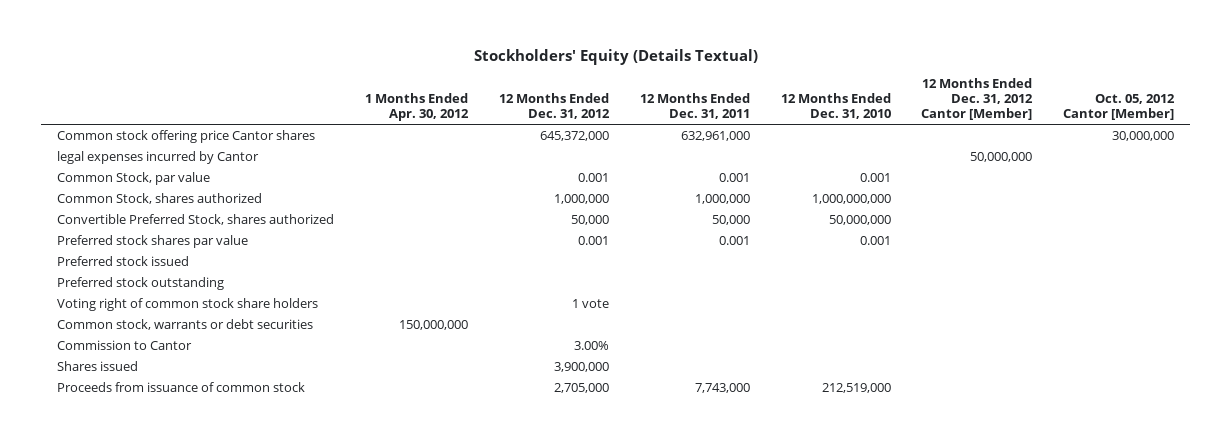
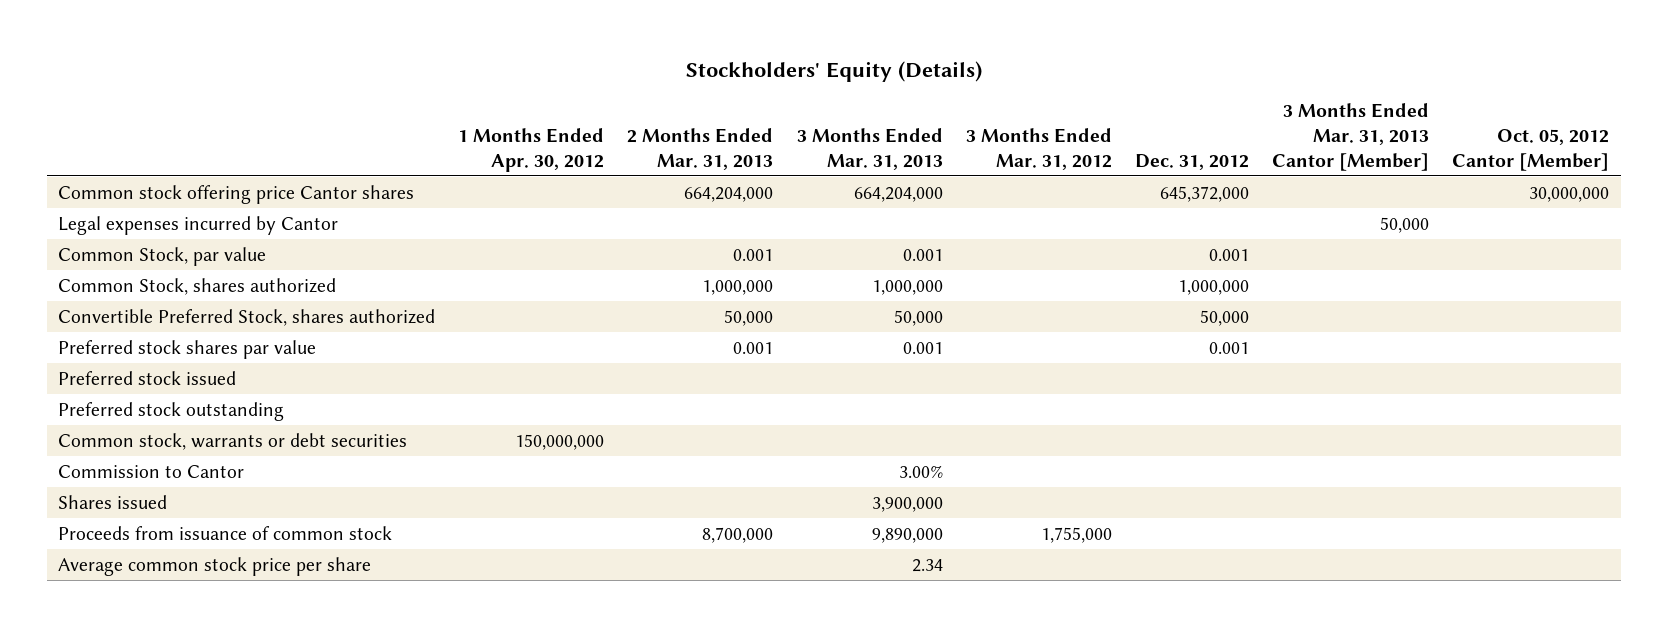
- Stockholders' Equity (Details Textual)
+ Stockholders' Equity (Details)
- | 1 Months Ended Apr. 30, 2012 | 12 Months Ended Dec. 31, 2012 | 12 Months Ended Dec. 31, 2011 | 12 Months Ended Dec. 31, 2010 | 12 Months Ended Dec. 31, 2012 Cantor [Member] | Oct. 05, 2012 Cantor [Member]
+ | 1 Months Ended Apr. 30, 2012 | 2 Months Ended Mar. 31, 2013 | 3 Months Ended Mar. 31, 2013 | 3 Months Ended Mar. 31, 2012 | Dec. 31, 2012 | 3 Months Ended Mar. 31, 2013 Cantor [Member] | Oct. 05, 2012 Cantor [Member]
- legal expenses incurred by Cantor | | | | | 50,000,000 |
+ Legal expenses incurred by Cantor | | | | | | 50,000 |
- Voting right of common stock share holders | | 1 vote | | | |
+ Average common stock price per share | | | 2.34 | | | |

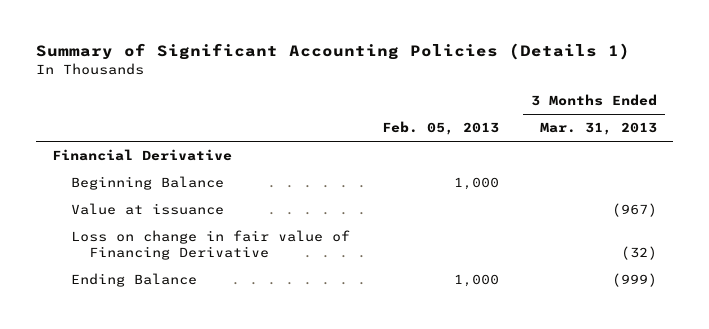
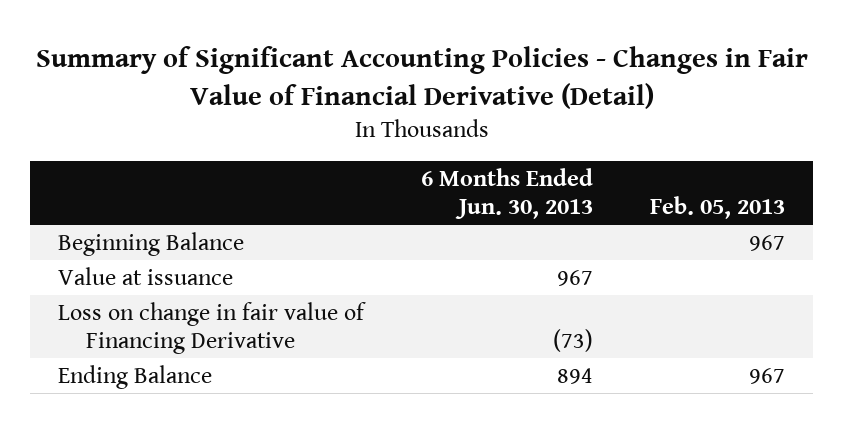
- Summary of Significant Accounting Policies (Details 1)
+ Summary of Significant Accounting Policies - Changes in Fair Value of Financial Derivative (Detail)
- | Feb. 05, 2013 | 3 Months Ended Mar. 31, 2013
+ | 6 Months Ended Jun. 30, 2013 | Feb. 05, 2013
- Financial Derivative
- Beginning Balance | 1,000 |
+ Beginning Balance | | 967
- Ending Balance | 1,000 | (999)
+ Ending Balance | 894 | 967

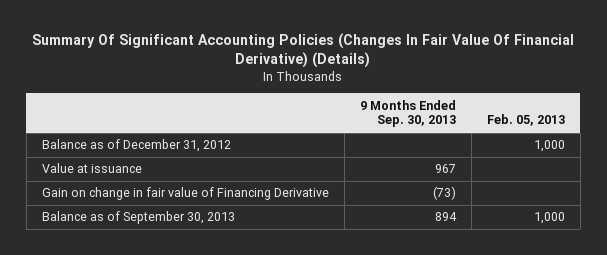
- Summary of Significant Accounting Policies - Changes in Fair Value of Financial Derivative (Detail)
+ Summary Of Significant Accounting Policies (Changes In Fair Value Of Financial Derivative) (Details)
- | 6 Months Ended Jun. 30, 2013 | Feb. 05, 2013
+ | 9 Months Ended Sep. 30, 2013 | Feb. 05, 2013
- Beginning Balance | | 967
+ Balance as of December 31, 2012 | | 1,000
- Loss on change in fair value of Financing Derivative | (73) |
- Ending Balance | 894 | 967
+ Gain on change in fair value of Financing Derivative | (73) |
+ Balance as of September 30, 2013 | 894 | 1,000

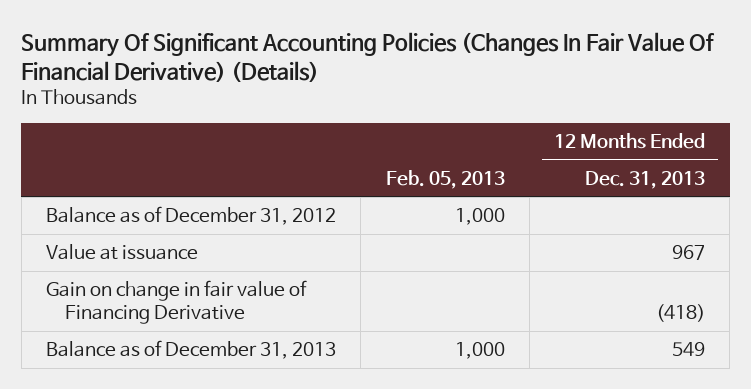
- | 9 Months Ended Sep. 30, 2013 | Feb. 05, 2013
+ | Feb. 05, 2013 | 12 Months Ended Dec. 31, 2013
- Balance as of September 30, 2013 | 894 | 1,000
+ Balance as of December 31, 2013 | 1,000 | 549

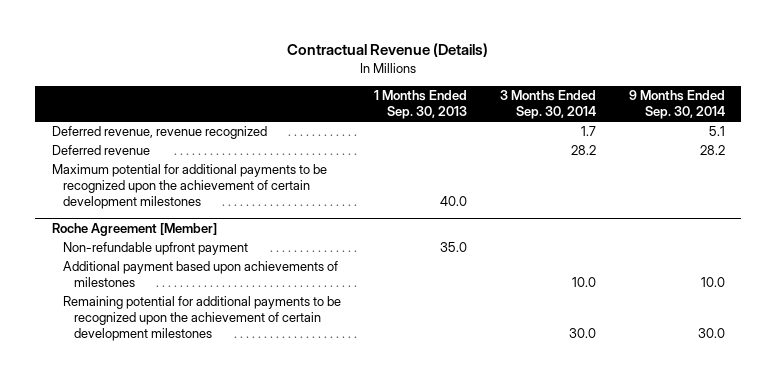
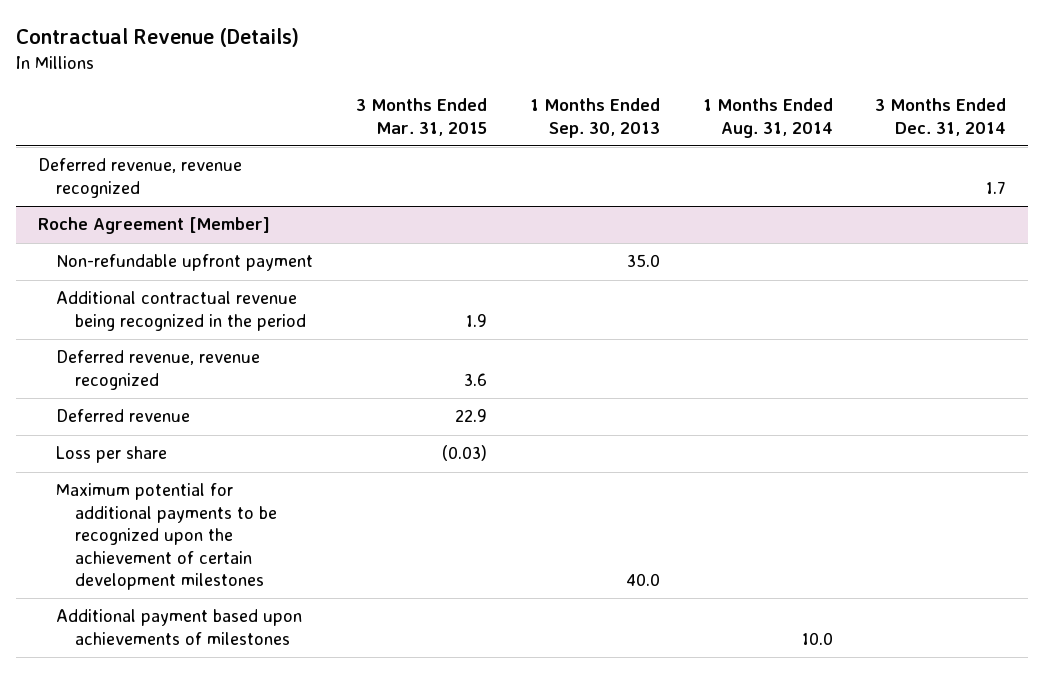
- | 1 Months Ended Sep. 30, 2013 | 3 Months Ended Sep. 30, 2014 | 9 Months Ended Sep. 30, 2014
+ | 3 Months Ended Mar. 31, 2015 | 1 Months Ended Sep. 30, 2013 | 1 Months Ended Aug. 31, 2014 | 3 Months Ended Dec. 31, 2014
- Deferred revenue | | 28.2 | 28.2
- Maximum potential for additional payments to be recognized upon the achievement of certain development milestones | 40.0 | |
@ Roche Agreement [Member]
+ Additional contractual revenue being recognized in the period | 1.9 | | |
+ Deferred revenue, revenue recognized | 3.6 | | |
+ Deferred revenue | 22.9 | | |
+ Loss per share | (0.03) | | |
+ Maximum potential for additional payments to be recognized upon the achievement of certain development milestones | | 40.0 | |
- Remaining potential for additional payments to be recognized upon the achievement of certain development milestones | | 30.0 | 30.0

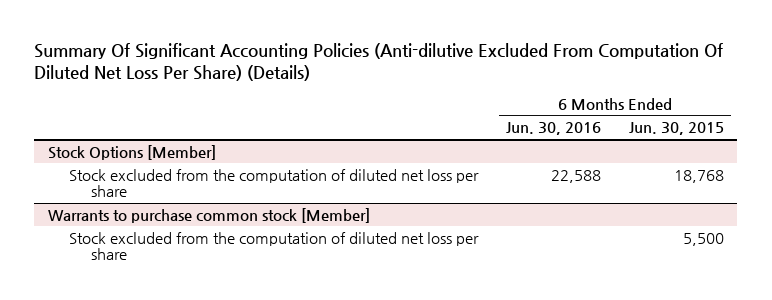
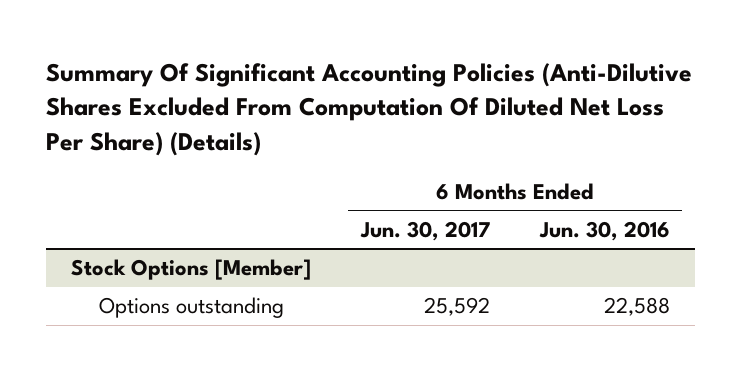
- Summary Of Significant Accounting Policies (Anti-dilutive Excluded From Computation Of Diluted Net Loss Per Share) (Details)
+ Summary Of Significant Accounting Policies (Anti-Dilutive Shares Excluded From Computation Of Diluted Net Loss Per Share) (Details)
- | 6 Months Ended Jun. 30, 2016 | 6 Months Ended Jun. 30, 2015
+ | 6 Months Ended Jun. 30, 2017 | 6 Months Ended Jun. 30, 2016
@ Stock Options [Member]
- Stock excluded from the computation of diluted net loss per share | 22,588 | 18,768
- Warrants to purchase common stock [Member]
- Stock excluded from the computation of diluted net loss per share | | 5,500
@ Stock Options [Member]
+ Options outstanding | 25,592 | 22,588

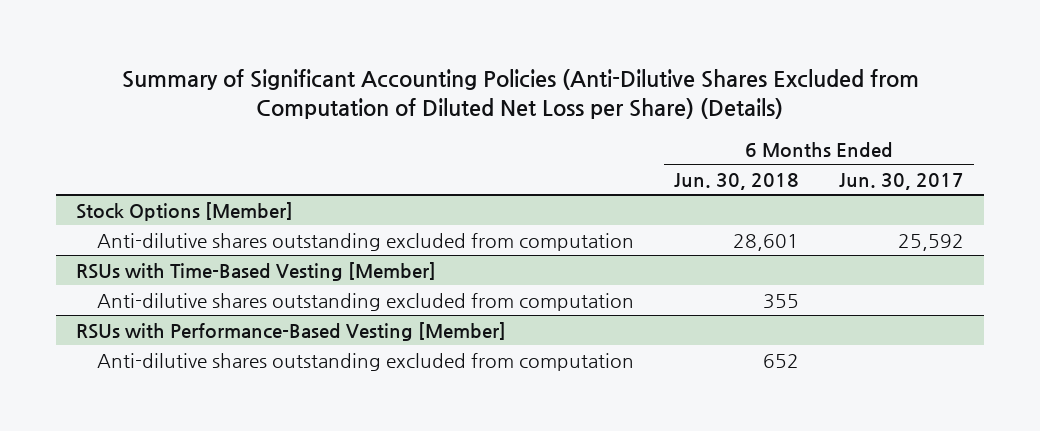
- Summary Of Significant Accounting Policies (Anti-Dilutive Shares Excluded From Computation Of Diluted Net Loss Per Share) (Details)
+ Summary of Significant Accounting Policies (Anti-Dilutive Shares Excluded from Computation of Diluted Net Loss per Share) (Details)
- | 6 Months Ended Jun. 30, 2017 | 6 Months Ended Jun. 30, 2016
+ | 6 Months Ended Jun. 30, 2018 | 6 Months Ended Jun. 30, 2017
@ Stock Options [Member]
- Options outstanding | 25,592 | 22,588
+ Anti-dilutive shares outstanding excluded from computation | 28,601 | 25,592
+ RSUs with Time-Based Vesting [Member]
+ Anti-dilutive shares outstanding excluded from computation | 355 |
+ RSUs with Performance-Based Vesting [Member]
+ Anti-dilutive shares outstanding excluded from computation | 652 |

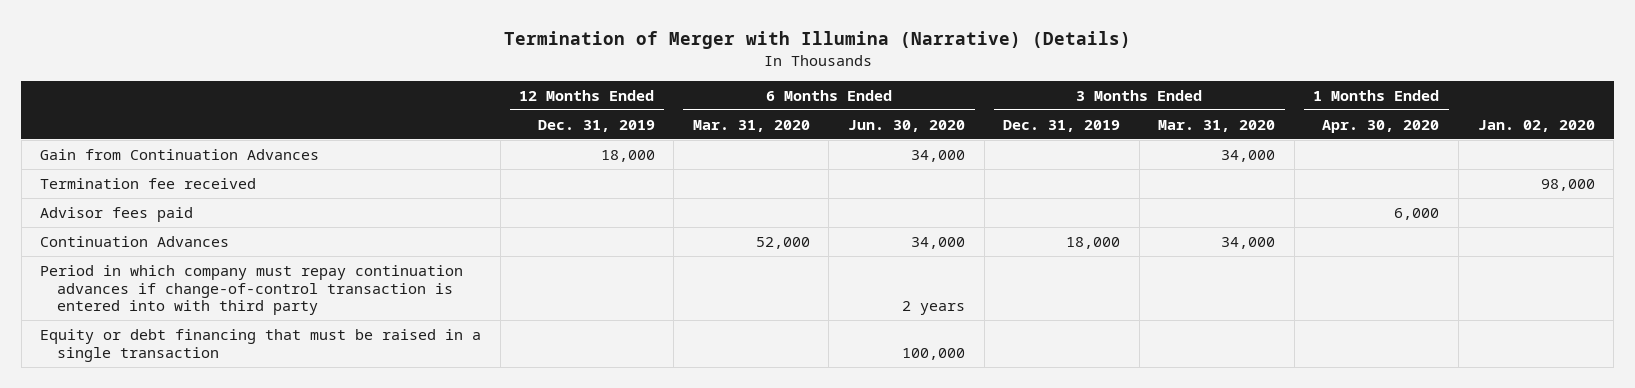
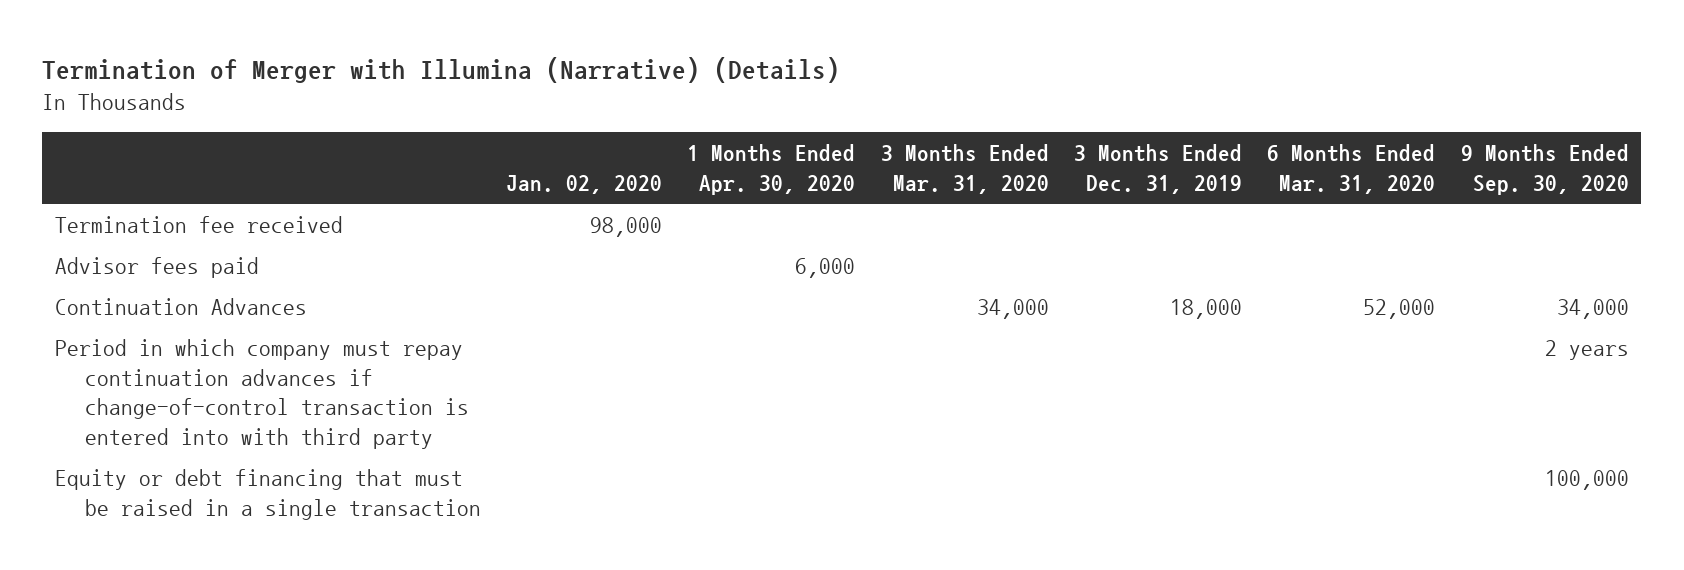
- | 12 Months Ended Dec. 31, 2019 | 6 Months Ended Mar. 31, 2020 | 6 Months Ended Jun. 30, 2020 | 3 Months Ended Dec. 31, 2019 | 3 Months Ended Mar. 31, 2020 | 1 Months Ended Apr. 30, 2020 | Jan. 02, 2020
+ | Jan. 02, 2020 | 1 Months Ended Apr. 30, 2020 | 3 Months Ended Mar. 31, 2020 | 3 Months Ended Dec. 31, 2019 | 6 Months Ended Mar. 31, 2020 | 9 Months Ended Sep. 30, 2020
- Gain from Continuation Advances | 18,000 | | 34,000 | | 34,000 | |

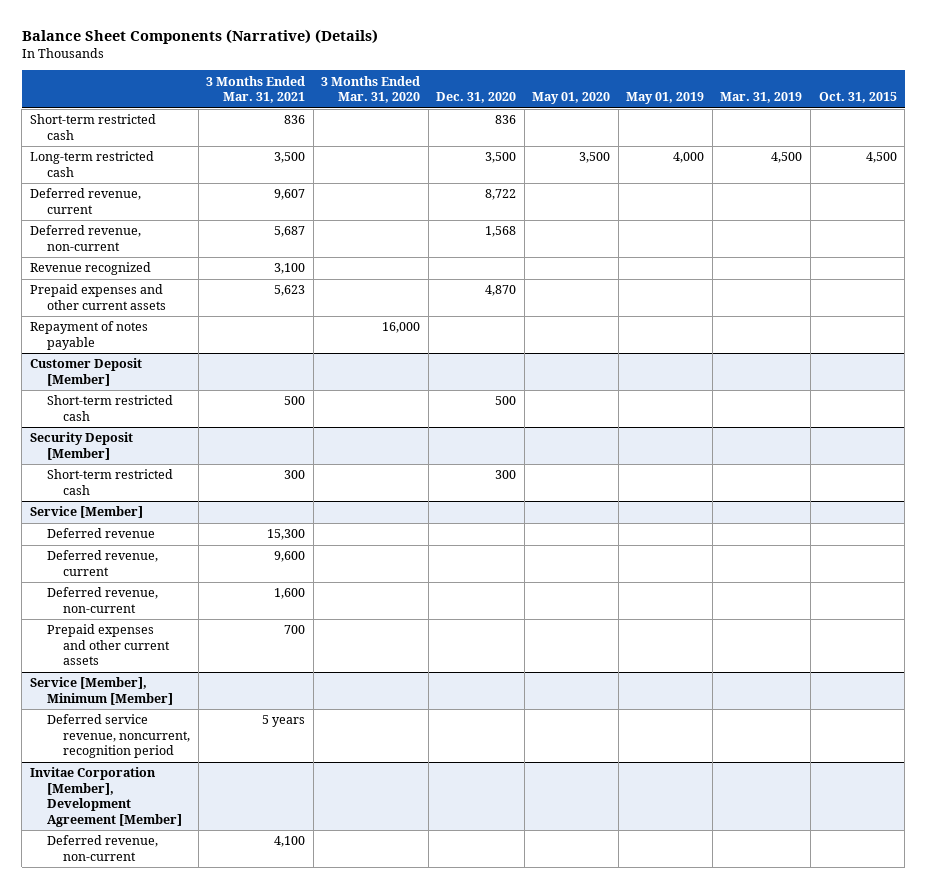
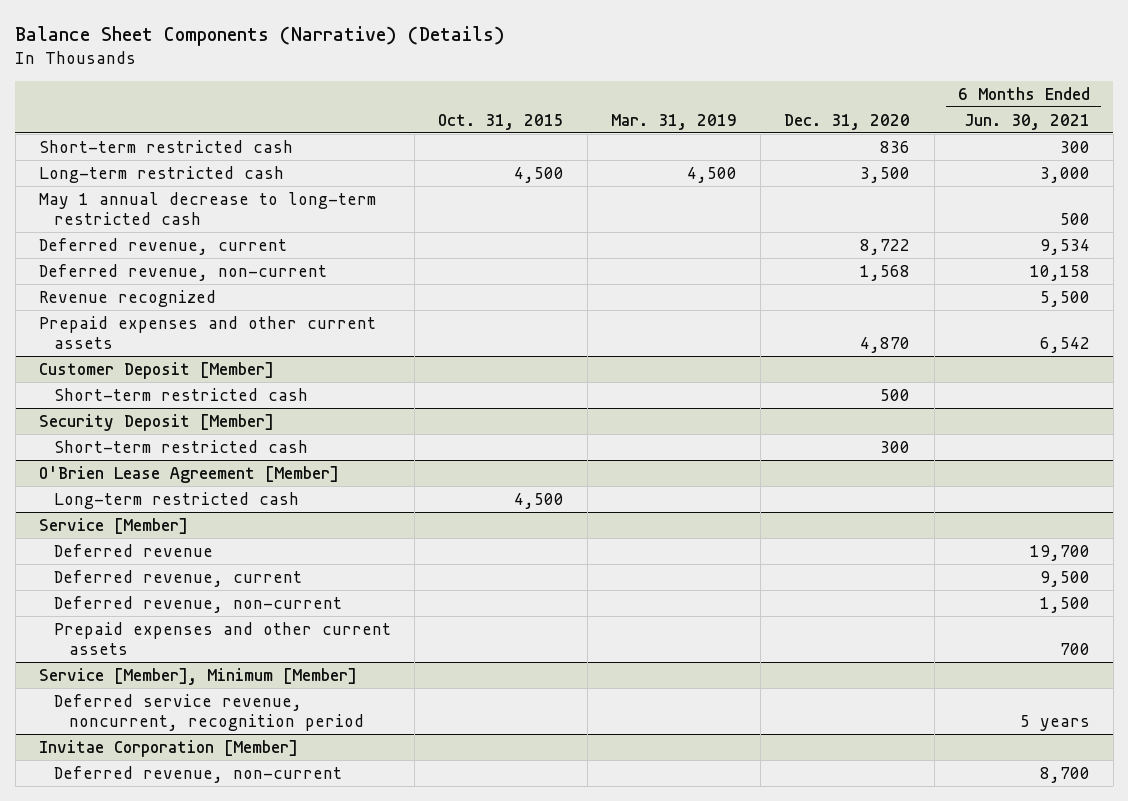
- | 3 Months Ended Mar. 31, 2021 | 3 Months Ended Mar. 31, 2020 | Dec. 31, 2020 | May 01, 2020 | May 01, 2019 | Mar. 31, 2019 | Oct. 31, 2015
+ | Oct. 31, 2015 | Mar. 31, 2019 | Dec. 31, 2020 | 6 Months Ended Jun. 30, 2021
+ May 1 annual decrease to long-term restricted cash | | | | 500
- Repayment of notes payable | | 16,000 | | | | |
+ O'Brien Lease Agreement [Member]
+ Long-term restricted cash | 4,500 | | |
- Invitae Corporation [Member], Development Agreement [Member]
+ Invitae Corporation [Member]

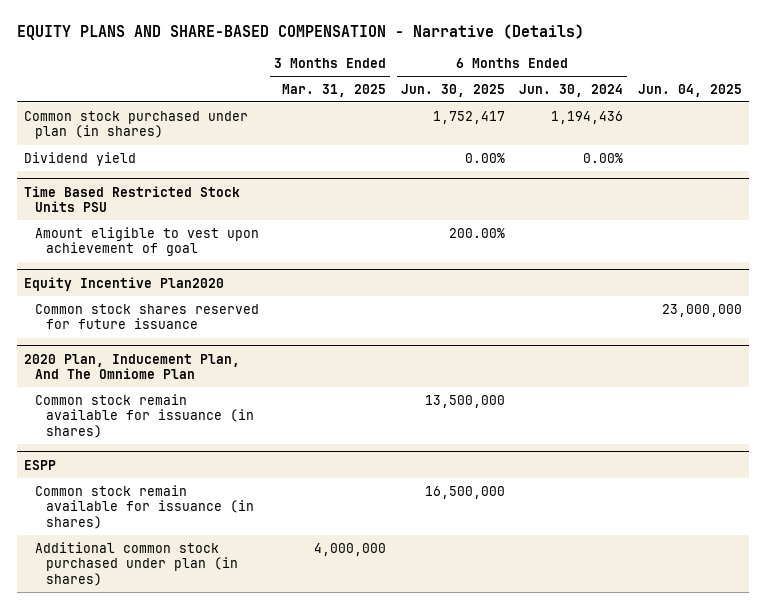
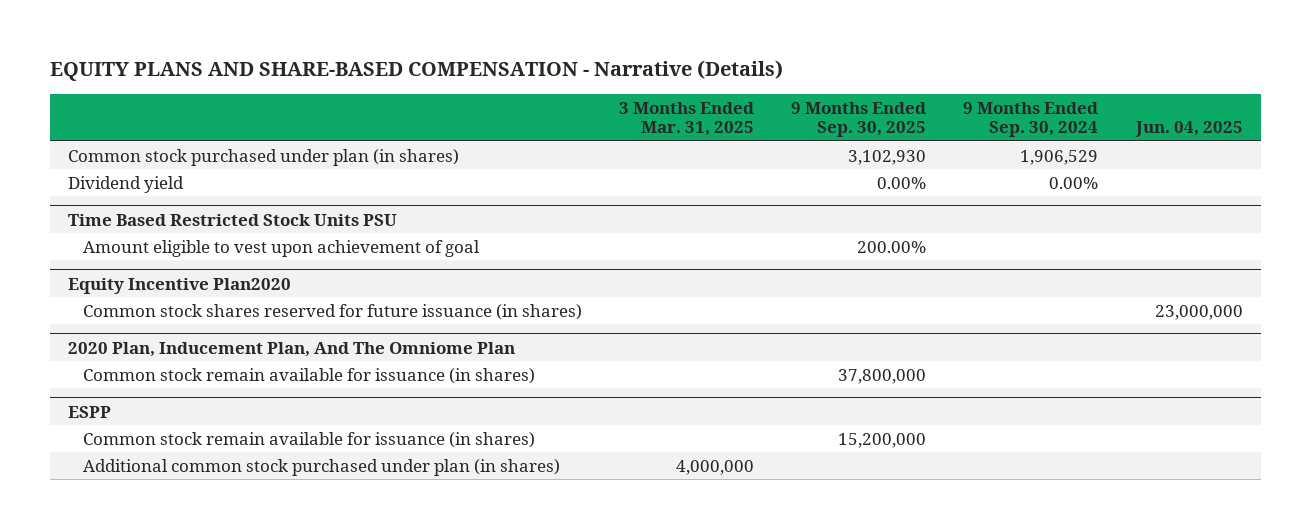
- | 3 Months Ended Mar. 31, 2025 | 6 Months Ended Jun. 30, 2025 | 6 Months Ended Jun. 30, 2024 | Jun. 04, 2025
+ | 3 Months Ended Mar. 31, 2025 | 9 Months Ended Sep. 30, 2025 | 9 Months Ended Sep. 30, 2024 | Jun. 04, 2025
@ Equity Incentive Plan2020
- Common stock shares reserved for future issuance | | | | 23,000,000
+ Common stock shares reserved for future issuance (in shares) | | | | 23,000,000

